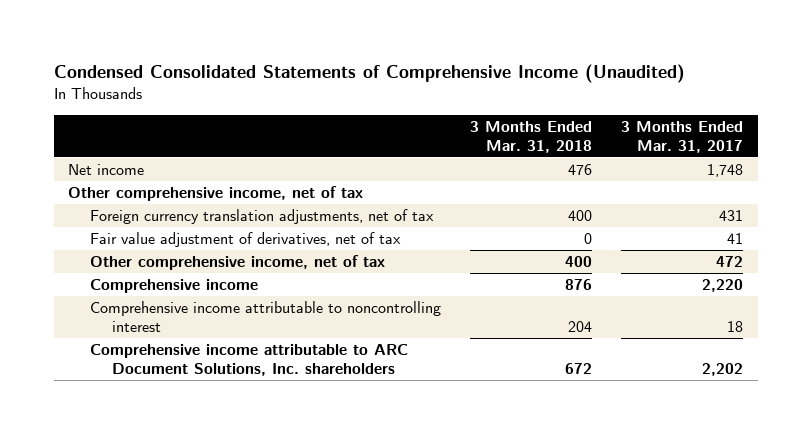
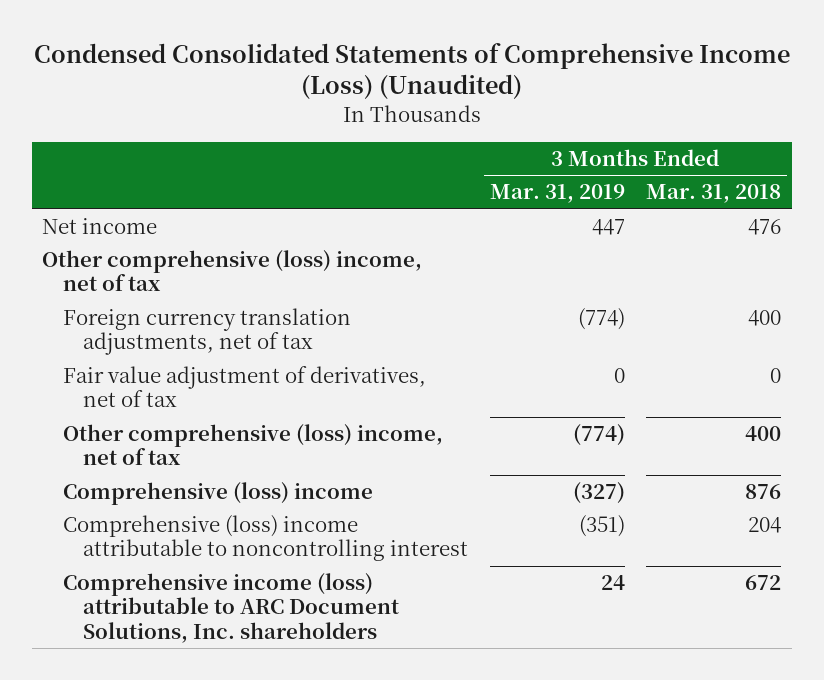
- Condensed Consolidated Statements of Comprehensive Income (Unaudited)
+ Condensed Consolidated Statements of Comprehensive Income (Loss) (Unaudited)
- | 3 Months Ended Mar. 31, 2018 | 3 Months Ended Mar. 31, 2017
+ | 3 Months Ended Mar. 31, 2019 | 3 Months Ended Mar. 31, 2018
- Other comprehensive income, net of tax
+ Other comprehensive (loss) income, net of tax
- Other comprehensive income, net of tax | 400 | 472
- Comprehensive income | 876 | 2,220
- Comprehensive income attributable to noncontrolling interest | 204 | 18
- Comprehensive income attributable to ARC Document Solutions, Inc. shareholders | 672 | 2,202
+ Other comprehensive (loss) income, net of tax | (774) | 400
+ Comprehensive (loss) income | (327) | 876
+ Comprehensive (loss) income attributable to noncontrolling interest | (351) | 204
+ Comprehensive income (loss) attributable to ARC Document Solutions, Inc. shareholders | 24 | 672

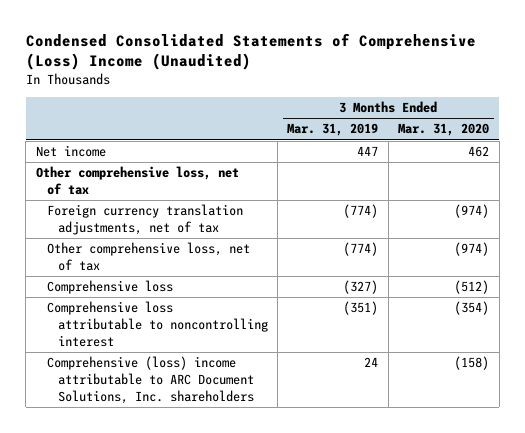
- Condensed Consolidated Statements of Comprehensive Income (Loss) (Unaudited)
+ Condensed Consolidated Statements of Comprehensive (Loss) Income (Unaudited)
- | 3 Months Ended Mar. 31, 2019 | 3 Months Ended Mar. 31, 2018
+ | 3 Months Ended Mar. 31, 2019 | 3 Months Ended Mar. 31, 2020
- Other comprehensive (loss) income, net of tax
+ Other comprehensive loss, net of tax
- Fair value adjustment of derivatives, net of tax | 0 | 0
- Other comprehensive (loss) income, net of tax | (774) | 400
- Comprehensive (loss) income | (327) | 876
- Comprehensive (loss) income attributable to noncontrolling interest | (351) | 204
- Comprehensive income (loss) attributable to ARC Document Solutions, Inc. shareholders | 24 | 672
+ Other comprehensive loss, net of tax | (774) | (974)
+ Comprehensive loss | (327) | (512)
+ Comprehensive loss attributable to noncontrolling interest | (351) | (354)
+ Comprehensive (loss) income attributable to ARC Document Solutions, Inc. shareholders | 24 | (158)

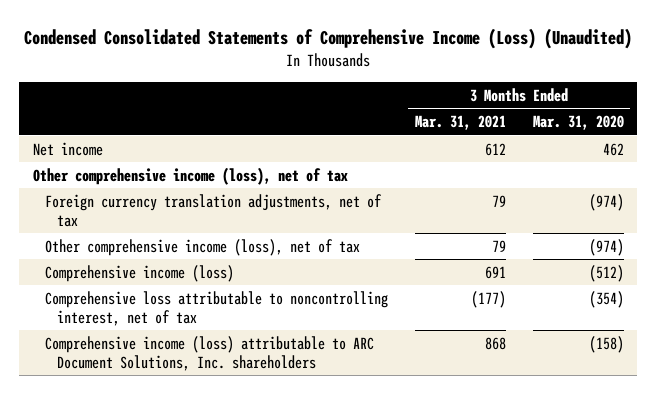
- Condensed Consolidated Statements of Comprehensive (Loss) Income (Unaudited)
+ Condensed Consolidated Statements of Comprehensive Income (Loss) (Unaudited)
- | 3 Months Ended Mar. 31, 2019 | 3 Months Ended Mar. 31, 2020
+ | 3 Months Ended Mar. 31, 2021 | 3 Months Ended Mar. 31, 2020
- Other comprehensive loss, net of tax
+ Other comprehensive income (loss), net of tax
- Other comprehensive loss, net of tax | (774) | (974)
- Comprehensive loss | (327) | (512)
- Comprehensive loss attributable to noncontrolling interest | (351) | (354)
- Comprehensive (loss) income attributable to ARC Document Solutions, Inc. shareholders | 24 | (158)
+ Other comprehensive income (loss), net of tax | 79 | (974)
+ Comprehensive income (loss) | 691 | (512)
+ Comprehensive loss attributable to noncontrolling interest, net of tax | (177) | (354)
+ Comprehensive income (loss) attributable to ARC Document Solutions, Inc. shareholders | 868 | (158)

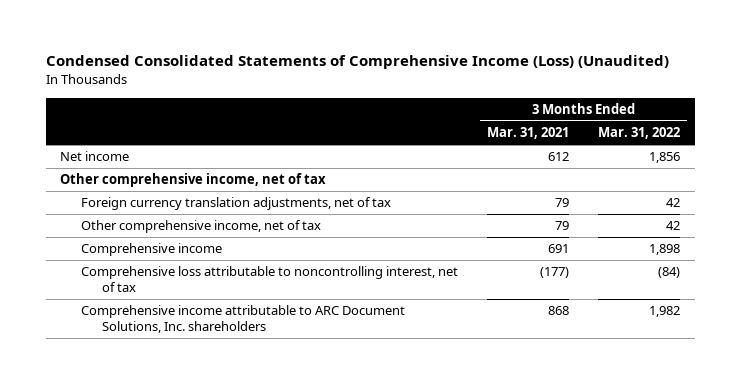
- | 3 Months Ended Mar. 31, 2021 | 3 Months Ended Mar. 31, 2020
+ | 3 Months Ended Mar. 31, 2021 | 3 Months Ended Mar. 31, 2022
- Other comprehensive income (loss), net of tax
+ Other comprehensive income, net of tax
- Other comprehensive income (loss), net of tax | 79 | (974)
- Comprehensive income (loss) | 691 | (512)
+ Other comprehensive income, net of tax | 79 | 42
+ Comprehensive income | 691 | 1,898
- Comprehensive income (loss) attributable to ARC Document Solutions, Inc. shareholders | 868 | (158)
+ Comprehensive income attributable to ARC Document Solutions, Inc. shareholders | 868 | 1,982

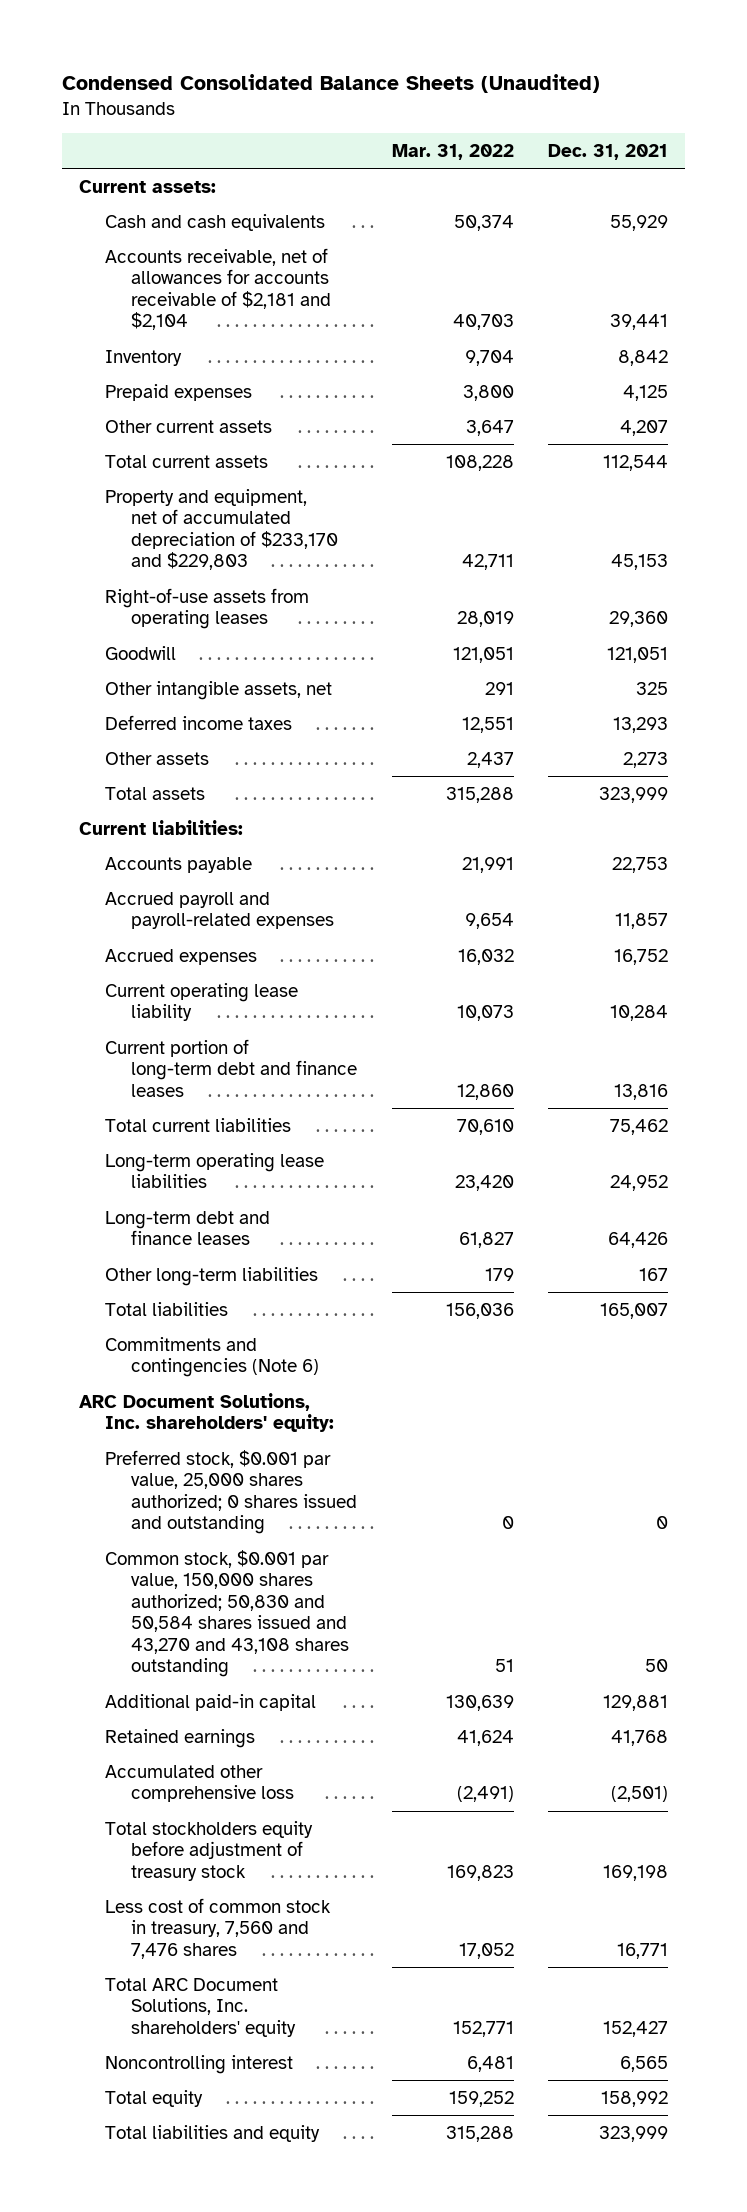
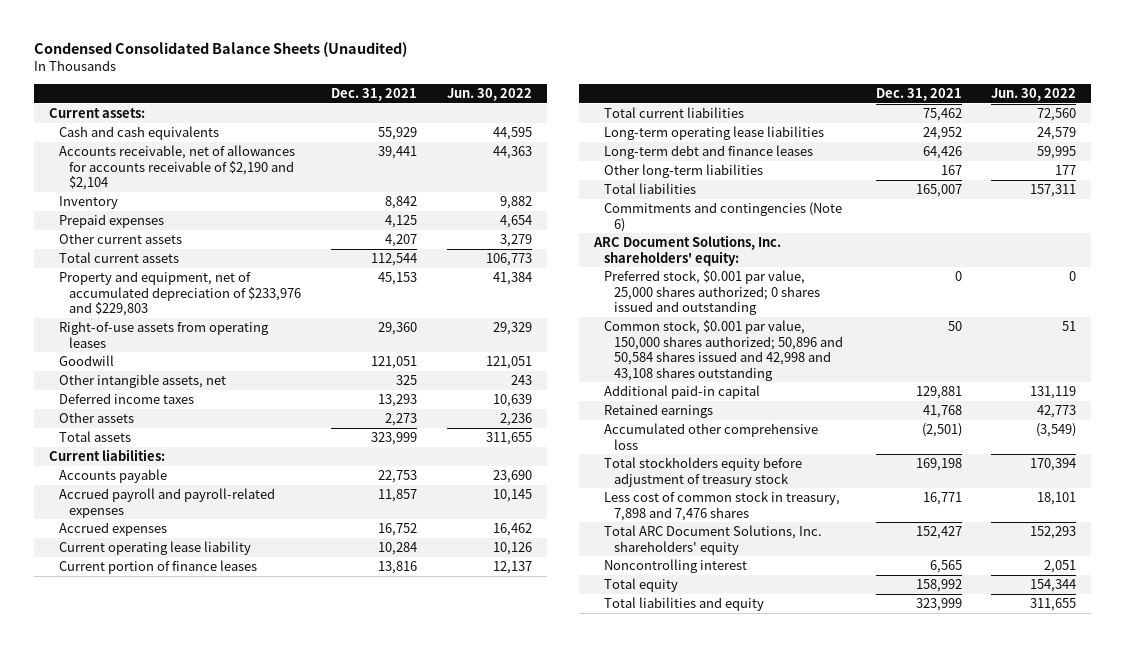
- | Mar. 31, 2022 | Dec. 31, 2021
+ | Dec. 31, 2021 | Jun. 30, 2022
- Accounts receivable, net of allowances for accounts receivable of $2,181 and $2,104 | 40,703 | 39,441
+ Accounts receivable, net of allowances for accounts receivable of $2,190 and $2,104 | 39,441 | 44,363
- Property and equipment, net of accumulated depreciation of $233,170 and $229,803 | 42,711 | 45,153
+ Property and equipment, net of accumulated depreciation of $233,976 and $229,803 | 45,153 | 41,384
- Current portion of long-term debt and finance leases | 12,860 | 13,816
+ Current portion of finance leases | 13,816 | 12,137
- Common stock, $0.001 par value, 150,000 shares authorized; 50,830 and 50,584 shares issued and 43,270 and 43,108 shares outstanding | 51 | 50
+ Common stock, $0.001 par value, 150,000 shares authorized; 50,896 and 50,584 shares issued and 42,998 and 43,108 shares outstanding | 50 | 51
- Less cost of common stock in treasury, 7,560 and 7,476 shares | 17,052 | 16,771
+ Less cost of common stock in treasury, 7,898 and 7,476 shares | 16,771 | 18,101

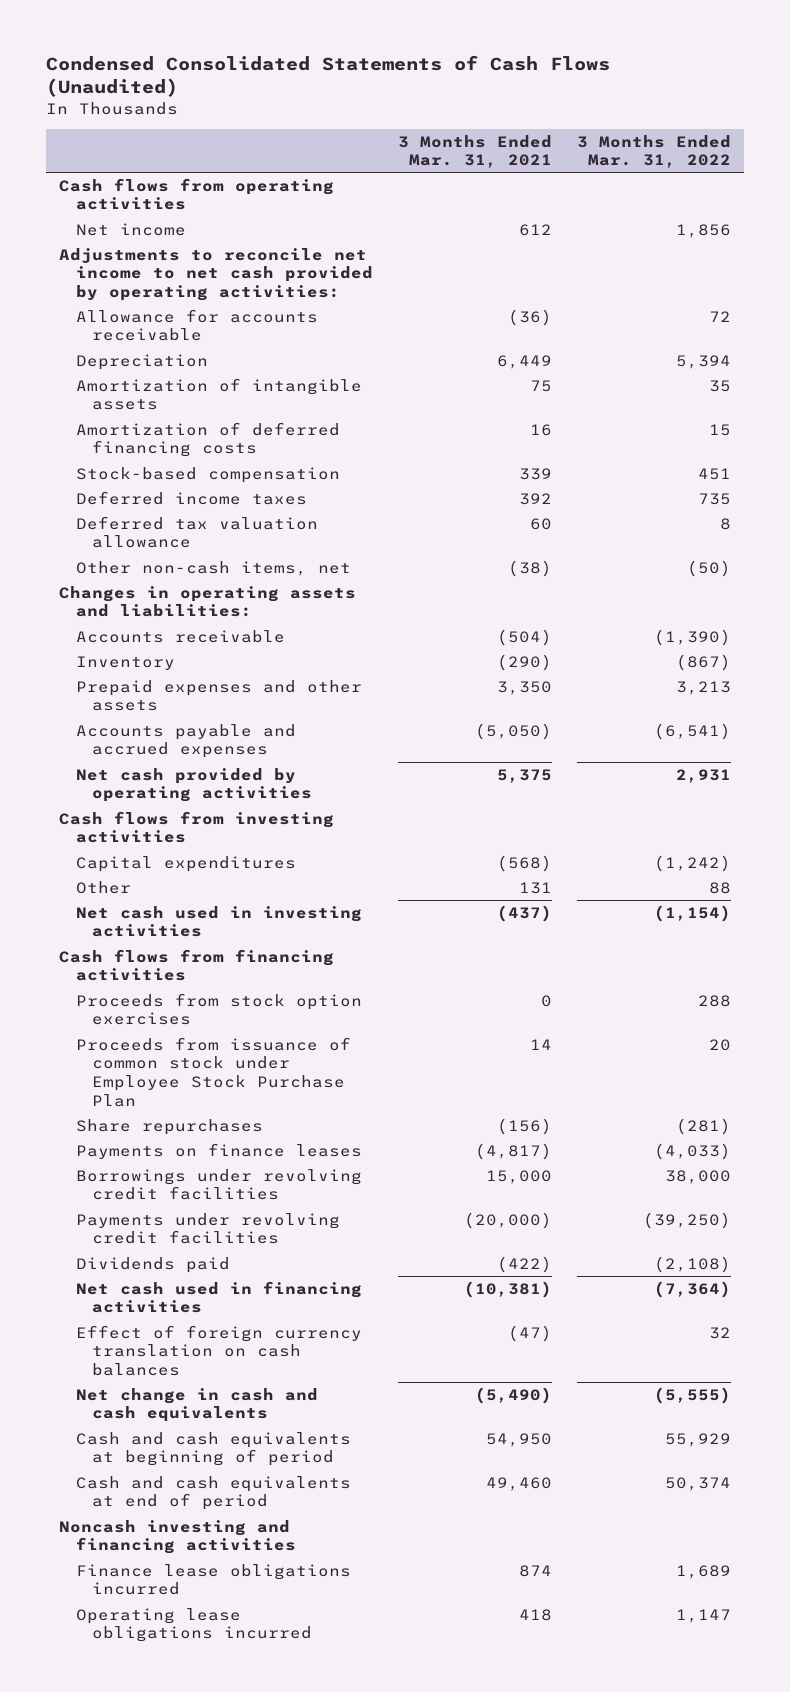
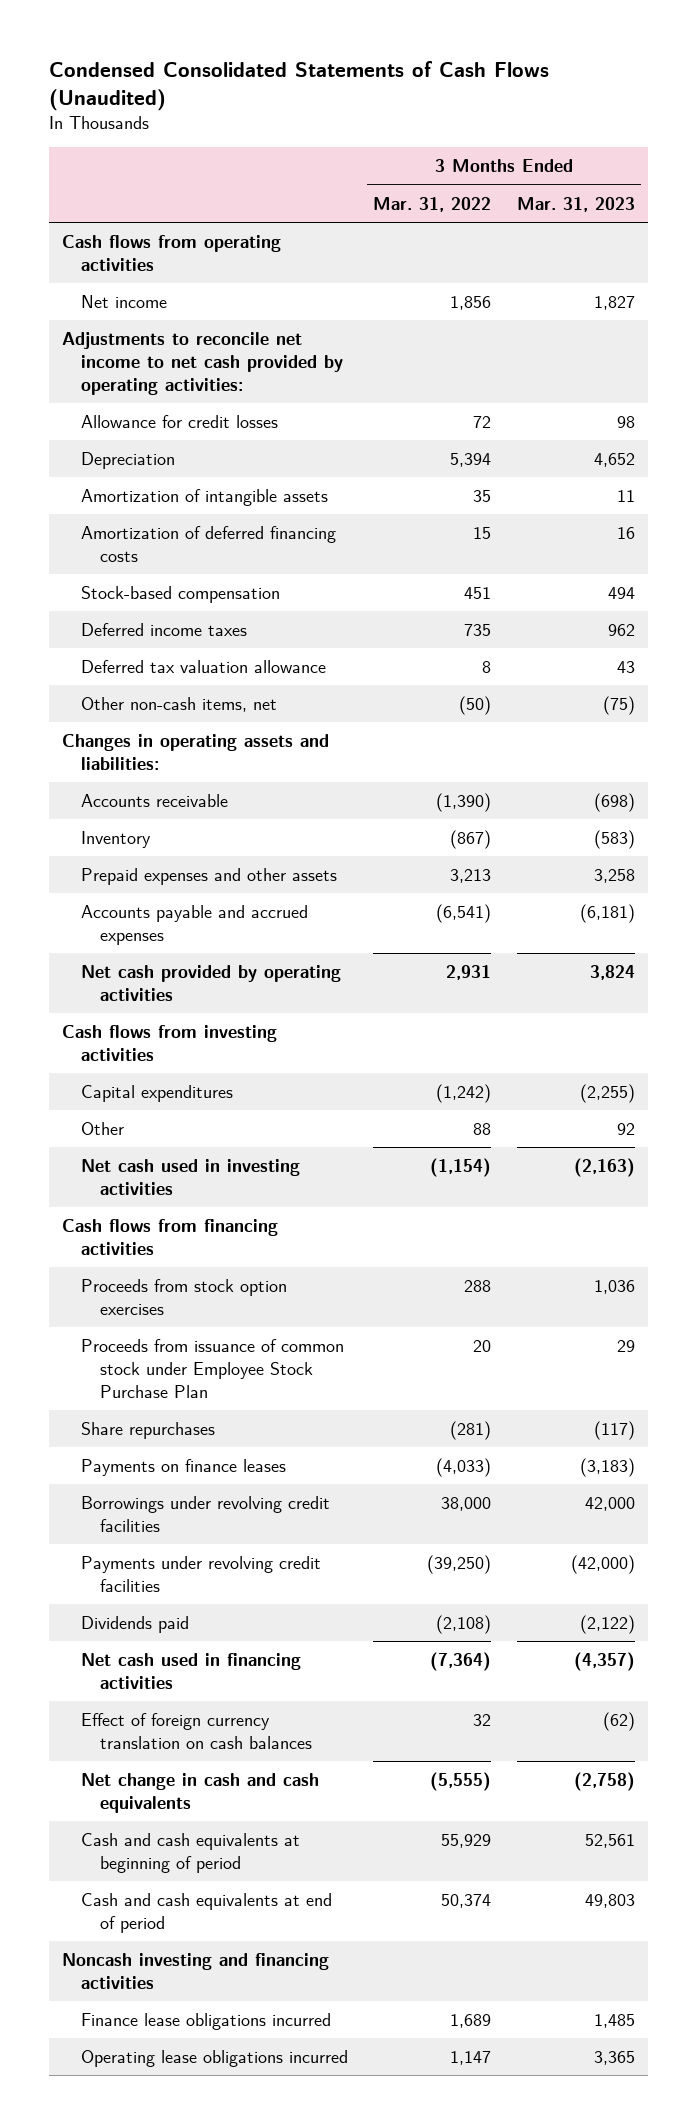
- | 3 Months Ended Mar. 31, 2021 | 3 Months Ended Mar. 31, 2022
+ | 3 Months Ended Mar. 31, 2022 | 3 Months Ended Mar. 31, 2023
- Allowance for accounts receivable | (36) | 72
+ Allowance for credit losses | 72 | 98

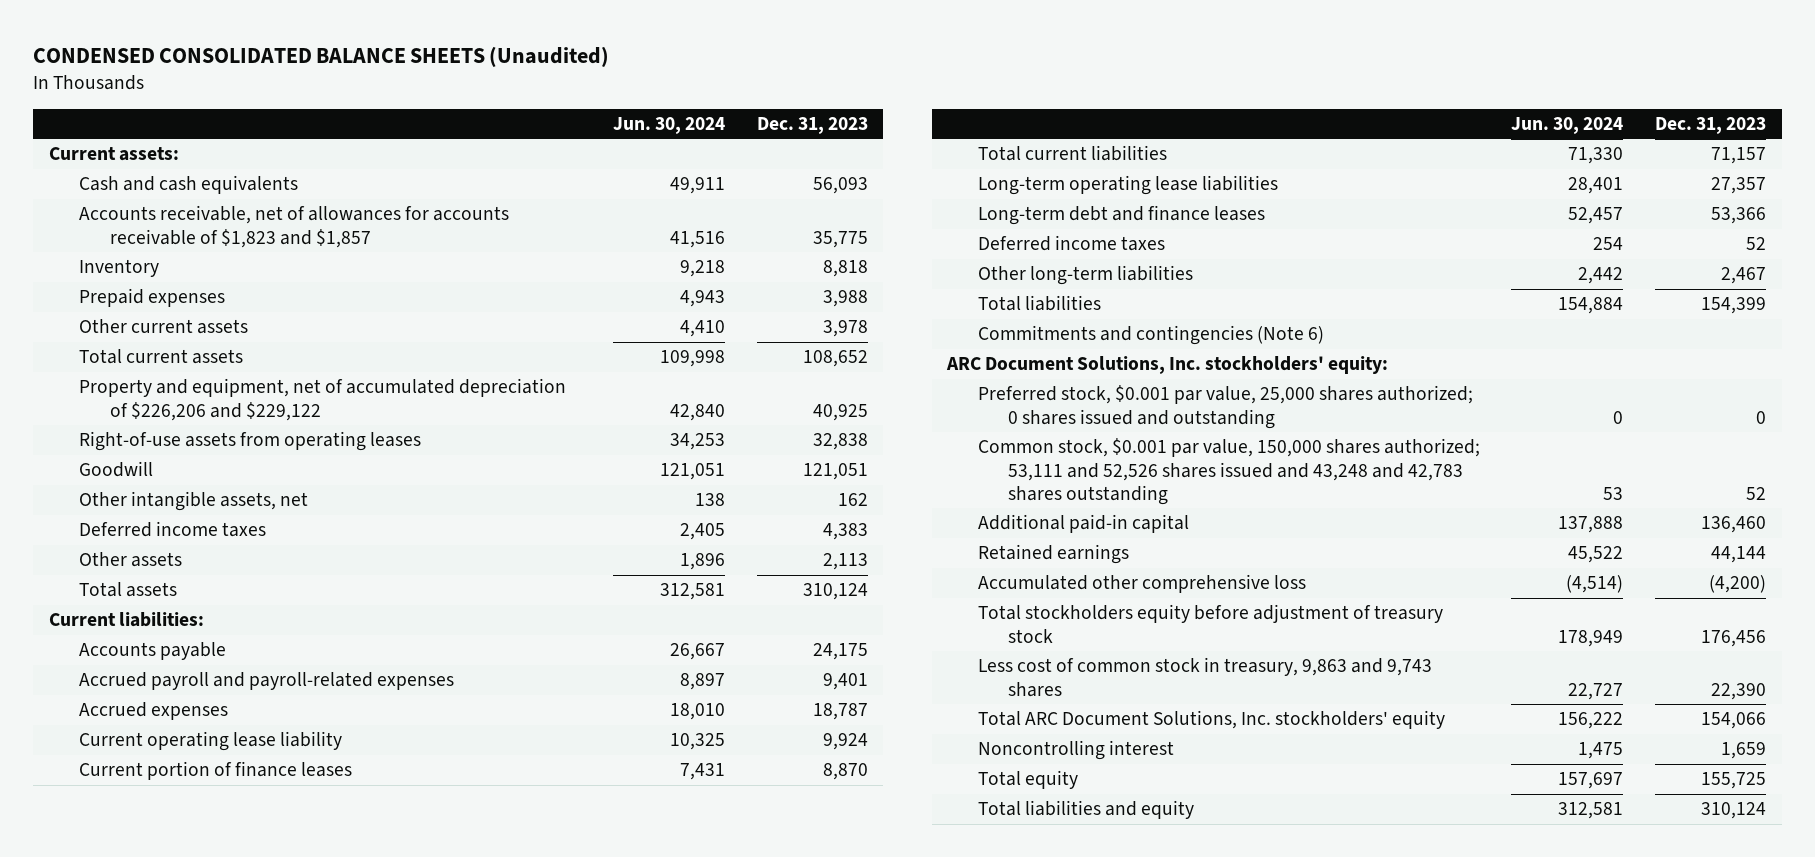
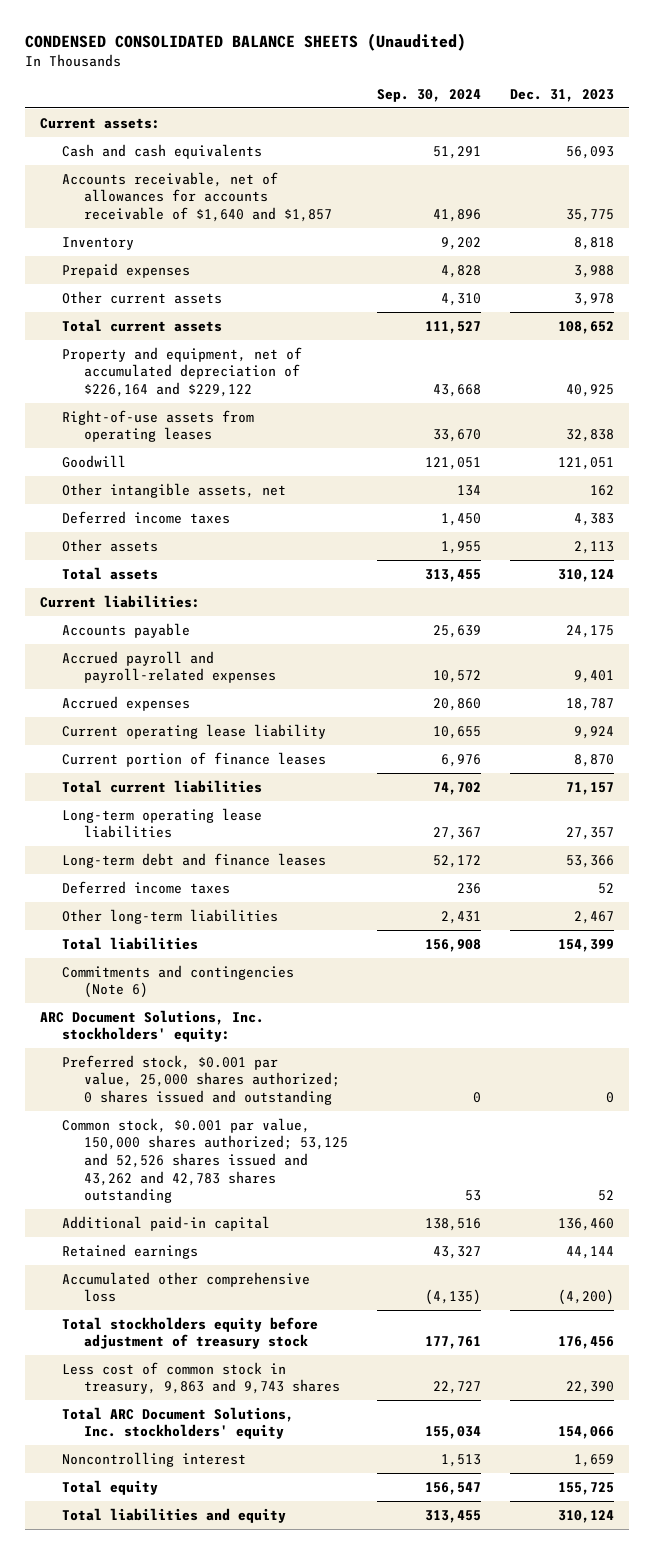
- | Jun. 30, 2024 | Dec. 31, 2023
+ | Sep. 30, 2024 | Dec. 31, 2023
- Accounts receivable, net of allowances for accounts receivable of $1,823 and $1,857 | 41,516 | 35,775
+ Accounts receivable, net of allowances for accounts receivable of $1,640 and $1,857 | 41,896 | 35,775
- Property and equipment, net of accumulated depreciation of $226,206 and $229,122 | 42,840 | 40,925
+ Property and equipment, net of accumulated depreciation of $226,164 and $229,122 | 43,668 | 40,925
- Common stock, $0.001 par value, 150,000 shares authorized; 53,111 and 52,526 shares issued and 43,248 and 42,783 shares outstanding | 53 | 52
+ Common stock, $0.001 par value, 150,000 shares authorized; 53,125 and 52,526 shares issued and 43,262 and 42,783 shares outstanding | 53 | 52

